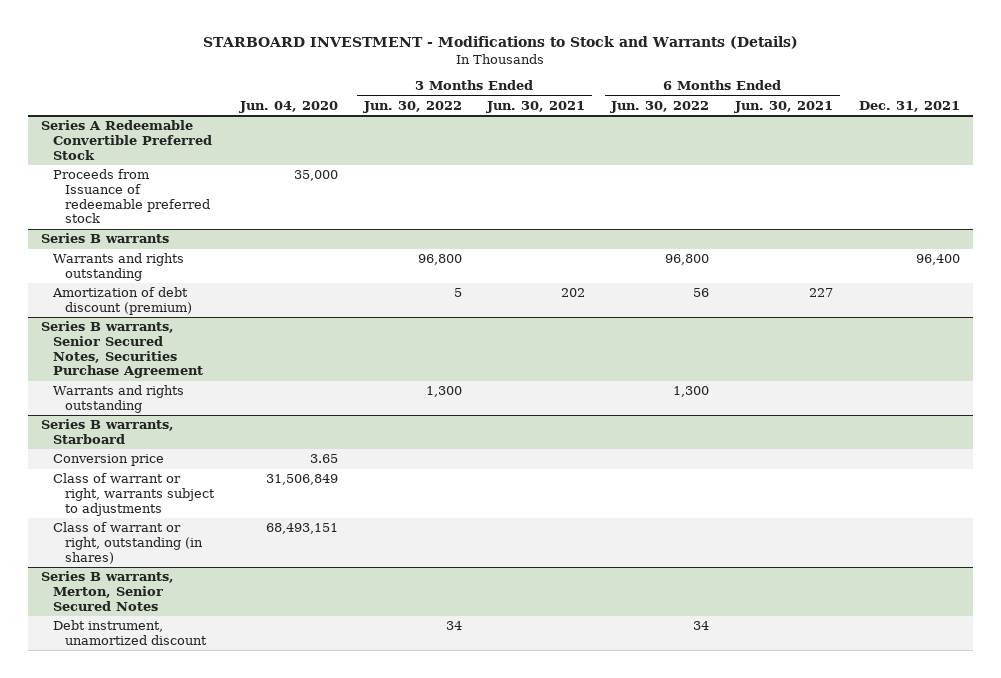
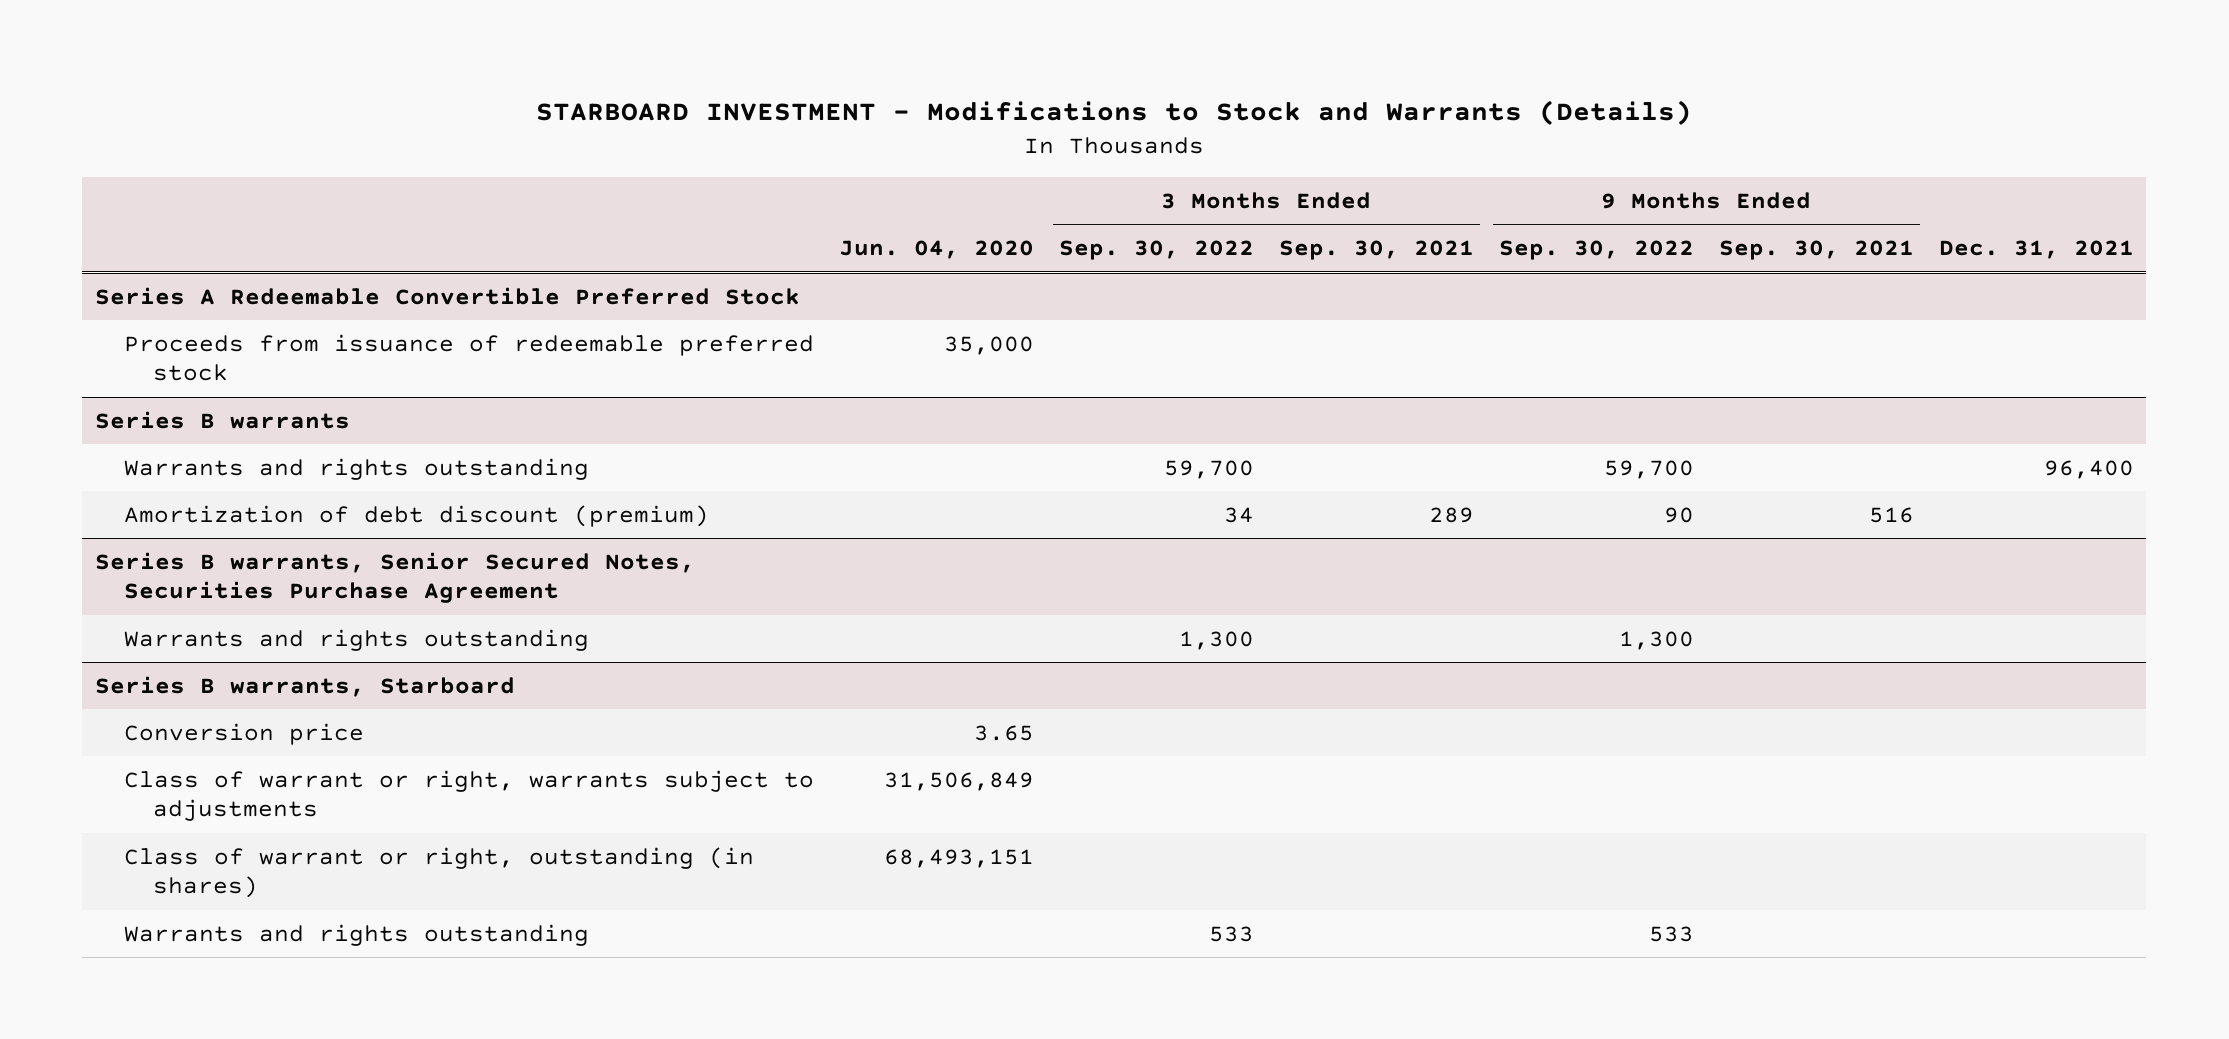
- | Jun. 04, 2020 | 3 Months Ended Jun. 30, 2022 | 3 Months Ended Jun. 30, 2021 | 6 Months Ended Jun. 30, 2022 | 6 Months Ended Jun. 30, 2021 | Dec. 31, 2021
+ | Jun. 04, 2020 | 3 Months Ended Sep. 30, 2022 | 3 Months Ended Sep. 30, 2021 | 9 Months Ended Sep. 30, 2022 | 9 Months Ended Sep. 30, 2021 | Dec. 31, 2021
@ Series A Redeemable Convertible Preferred Stock
- Proceeds from Issuance of redeemable preferred stock | 35,000 | | | | |
+ Proceeds from issuance of redeemable preferred stock | 35,000 | | | | |
- Series B warrants, Merton, Senior Secured Notes
- Debt instrument, unamortized discount | | 34 | | 34 | |
@ Series B warrants, Starboard
+ Warrants and rights outstanding | | 533 | | 533 | |

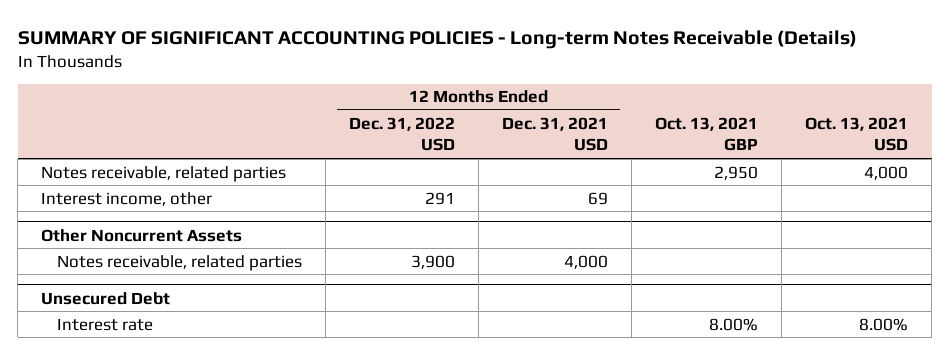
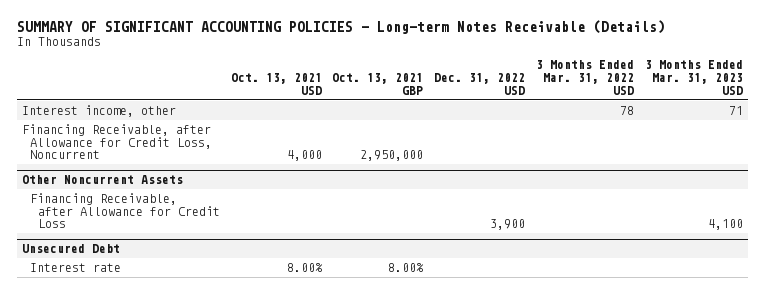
- | 12 Months Ended Dec. 31, 2022 USD | 12 Months Ended Dec. 31, 2021 USD | Oct. 13, 2021 GBP | Oct. 13, 2021 USD
+ | Oct. 13, 2021 USD | Oct. 13, 2021 GBP | Dec. 31, 2022 USD | 3 Months Ended Mar. 31, 2022 USD | 3 Months Ended Mar. 31, 2023 USD
- Notes receivable, related parties | | | 2,950 | 4,000
+ Financing Receivable, after Allowance for Credit Loss, Noncurrent | 4,000 | 2,950,000 | | |
@ Other Noncurrent Assets
- Notes receivable, related parties | 3,900 | 4,000 | |
+ Financing Receivable, after Allowance for Credit Loss | | | 3,900 | | 4,100

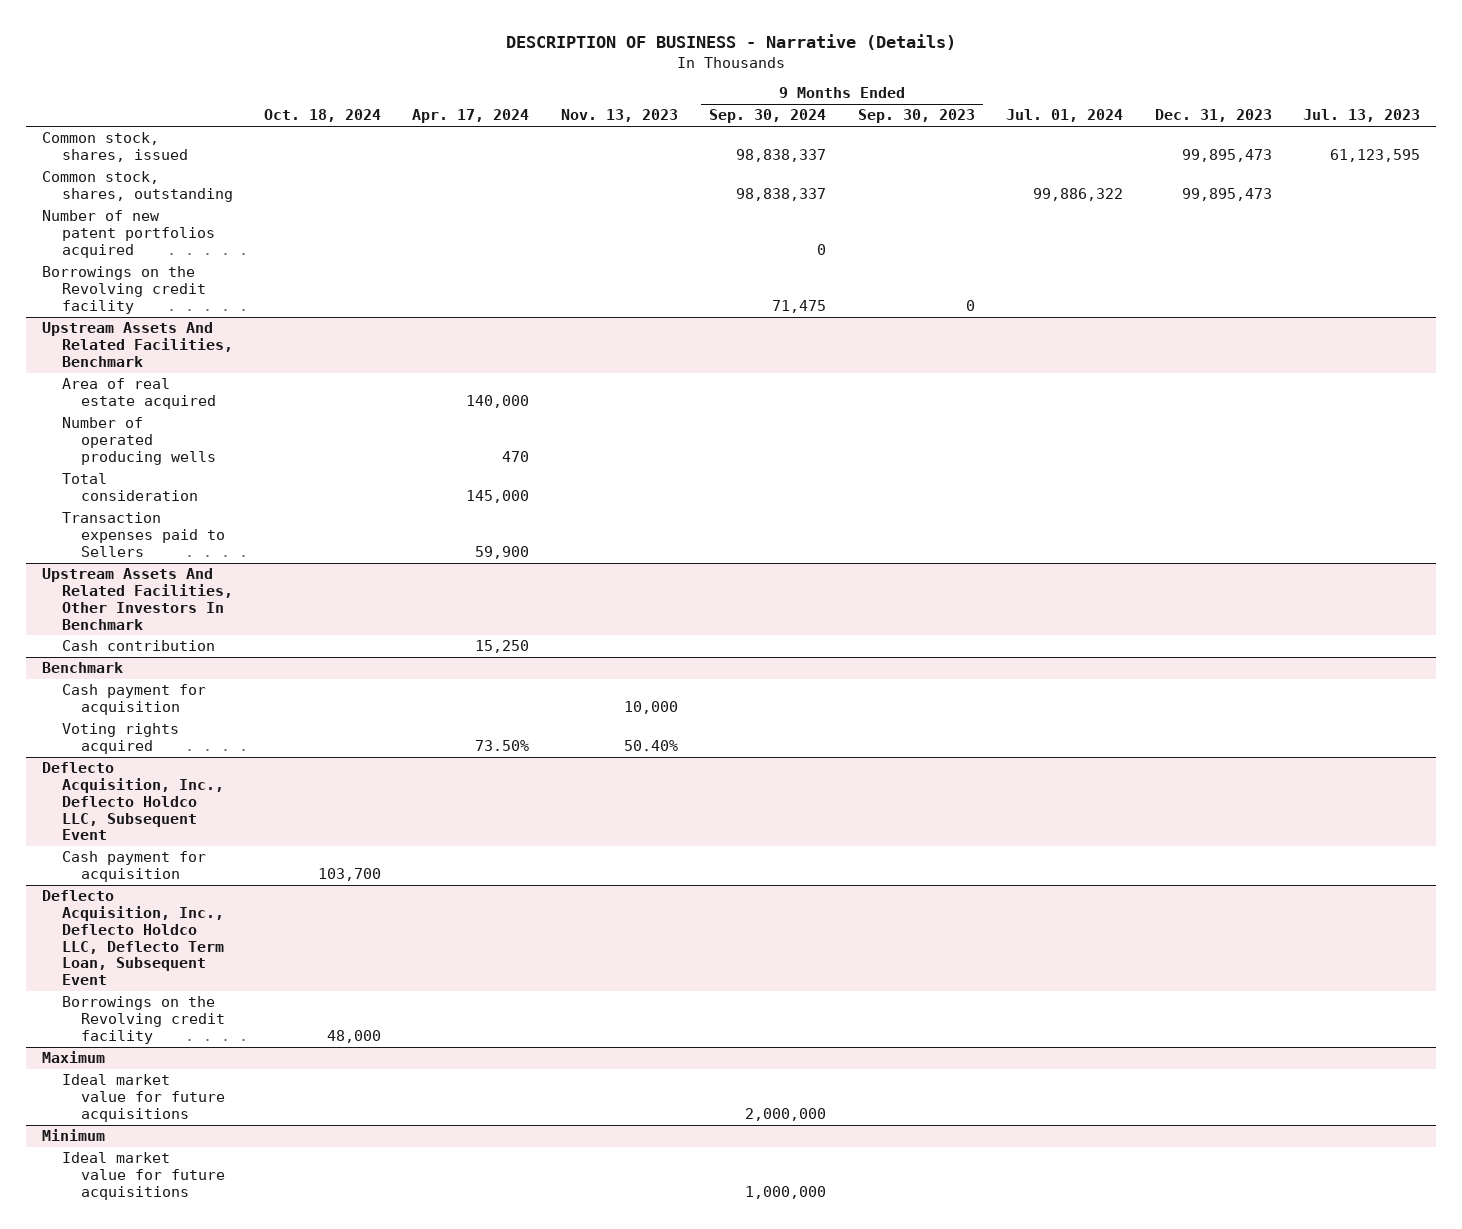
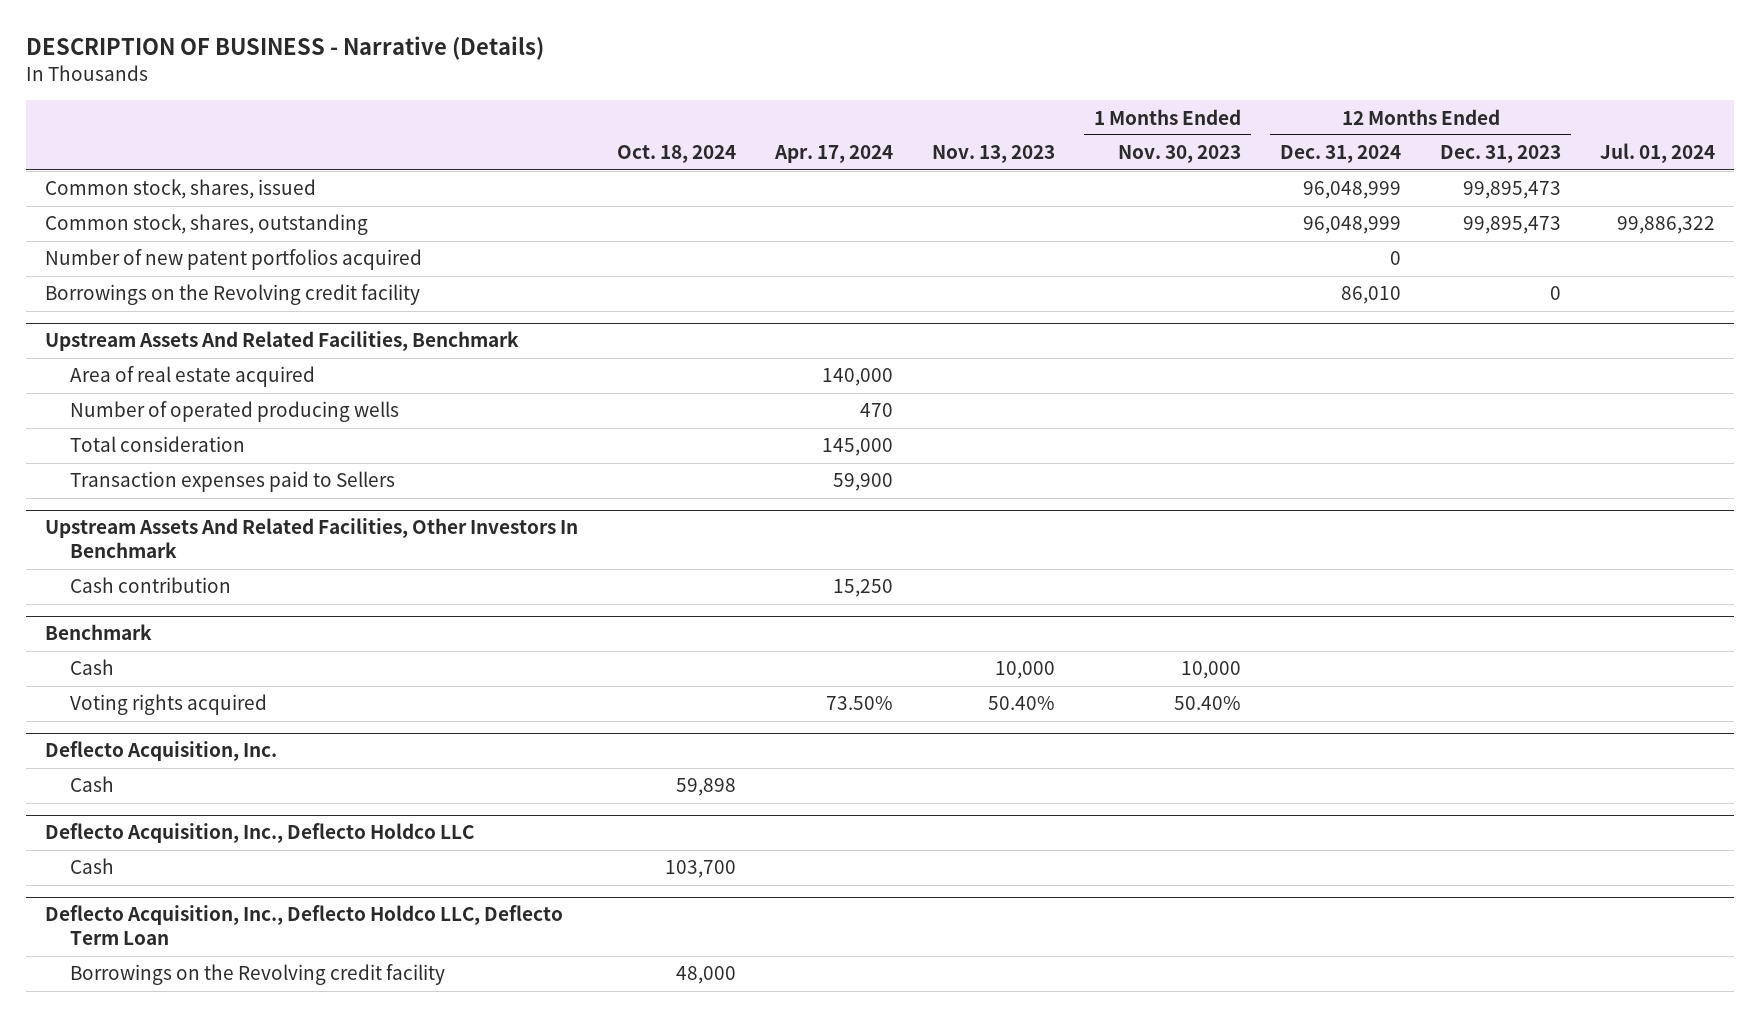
- | Oct. 18, 2024 | Apr. 17, 2024 | Nov. 13, 2023 | 9 Months Ended Sep. 30, 2024 | 9 Months Ended Sep. 30, 2023 | Jul. 01, 2024 | Dec. 31, 2023 | Jul. 13, 2023
+ | Oct. 18, 2024 | Apr. 17, 2024 | Nov. 13, 2023 | 1 Months Ended Nov. 30, 2023 | 12 Months Ended Dec. 31, 2024 | 12 Months Ended Dec. 31, 2023 | Jul. 01, 2024
@ Benchmark
- Cash payment for acquisition | | | 10,000 | | | | |
+ Cash | | | 10,000 | 10,000 | | |
- Deflecto Acquisition, Inc., Deflecto Holdco LLC, Subsequent Event
- Cash payment for acquisition | 103,700 | | | | | | |
- Deflecto Acquisition, Inc., Deflecto Holdco LLC, Deflecto Term Loan, Subsequent Event
+ Deflecto Acquisition, Inc.
+ Cash | 59,898 | | | | | |
+ Deflecto Acquisition, Inc., Deflecto Holdco LLC
+ Cash | 103,700 | | | | | |
+ Deflecto Acquisition, Inc., Deflecto Holdco LLC, Deflecto Term Loan
- Maximum
- Ideal market value for future acquisitions | | | | 2,000,000 | | | |
- Minimum
- Ideal market value for future acquisitions | | | | 1,000,000 | | | |

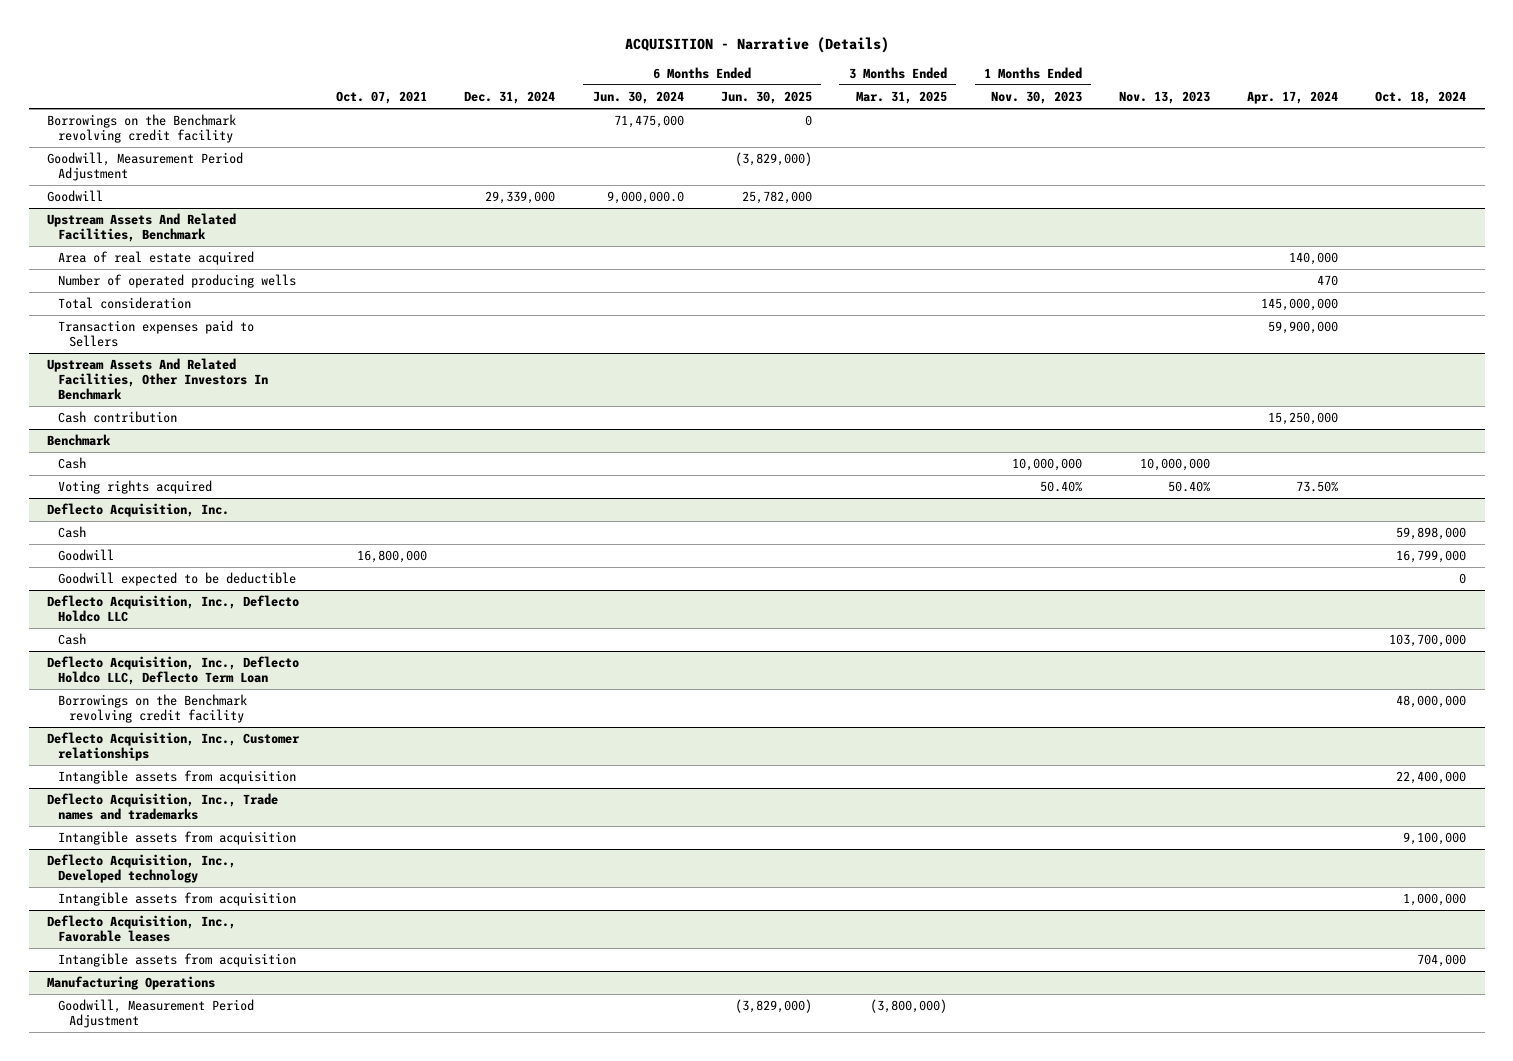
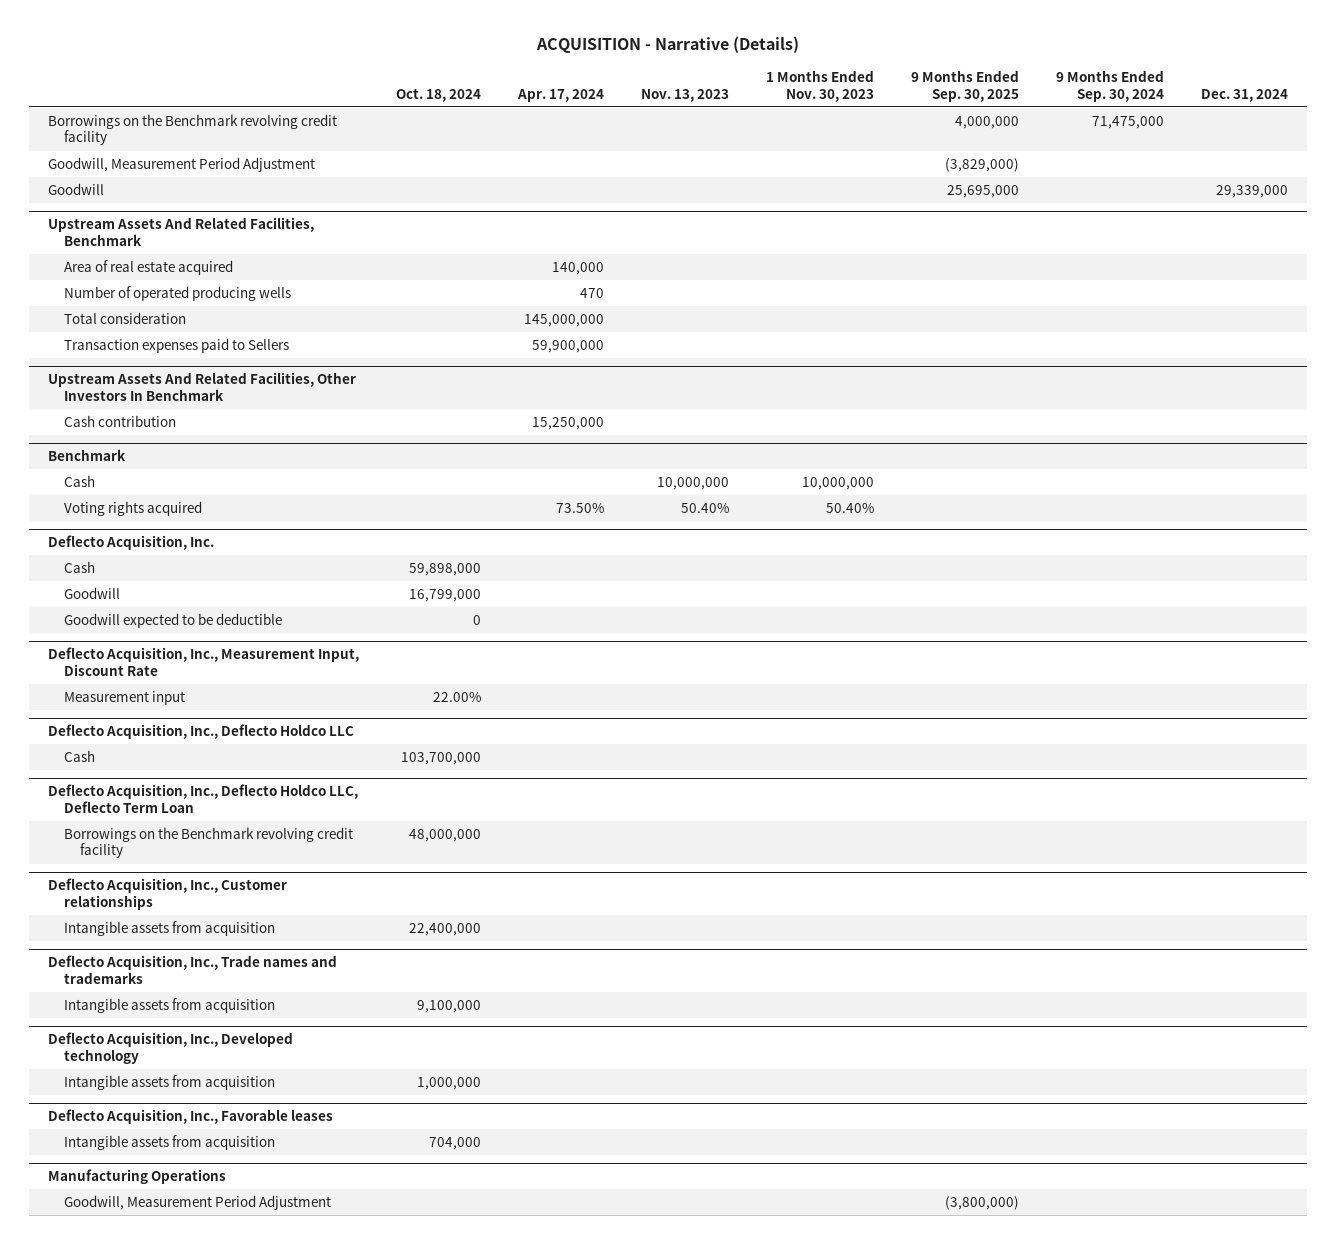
- | Oct. 07, 2021 | Dec. 31, 2024 | 6 Months Ended Jun. 30, 2024 | 6 Months Ended Jun. 30, 2025 | 3 Months Ended Mar. 31, 2025 | 1 Months Ended Nov. 30, 2023 | Nov. 13, 2023 | Apr. 17, 2024 | Oct. 18, 2024
+ | Oct. 18, 2024 | Apr. 17, 2024 | Nov. 13, 2023 | 1 Months Ended Nov. 30, 2023 | 9 Months Ended Sep. 30, 2025 | 9 Months Ended Sep. 30, 2024 | Dec. 31, 2024
+ Deflecto Acquisition, Inc., Measurement Input, Discount Rate
+ Measurement input | 22.00% | | | | | |

